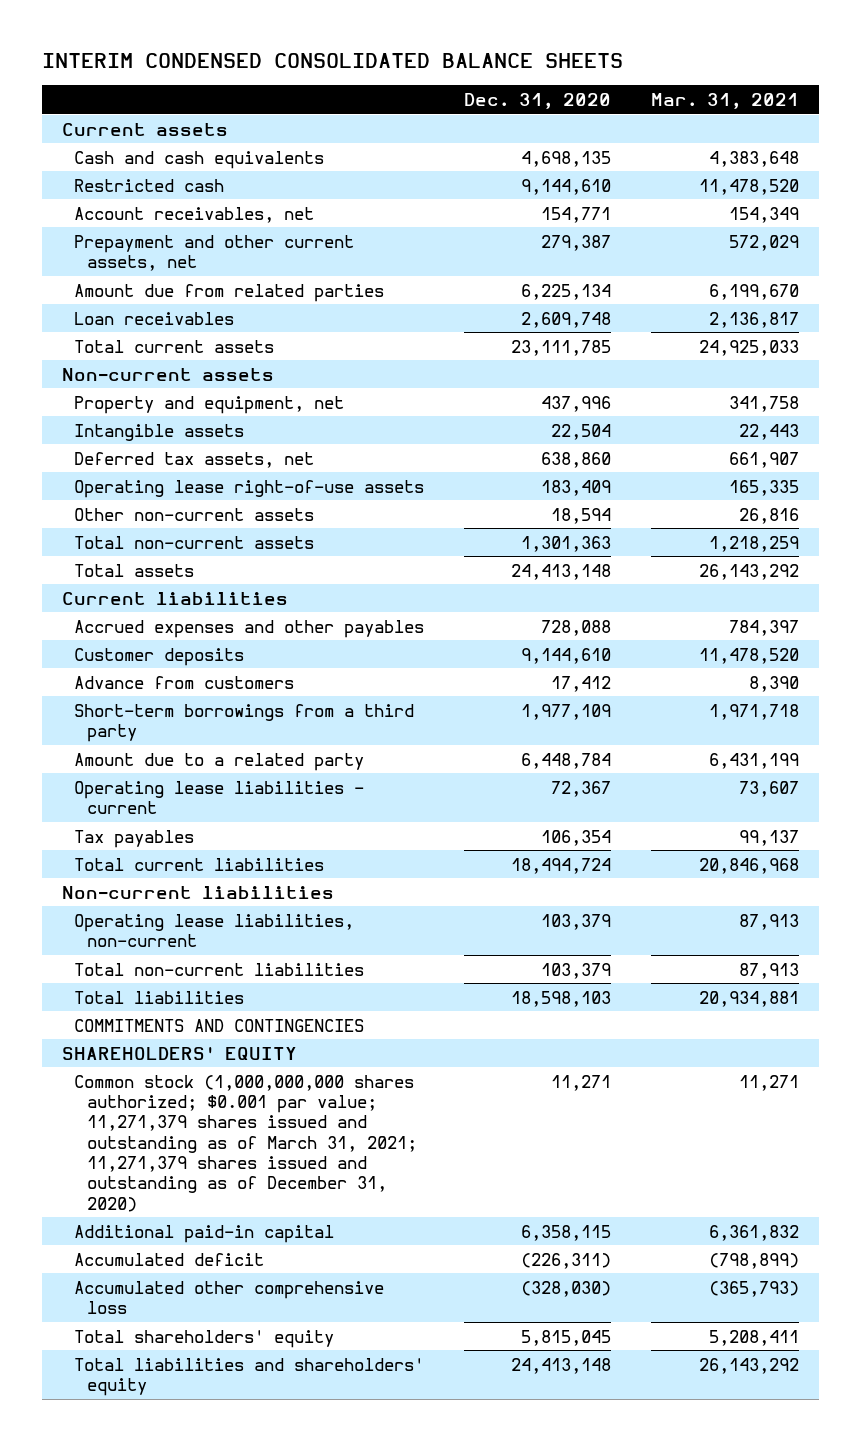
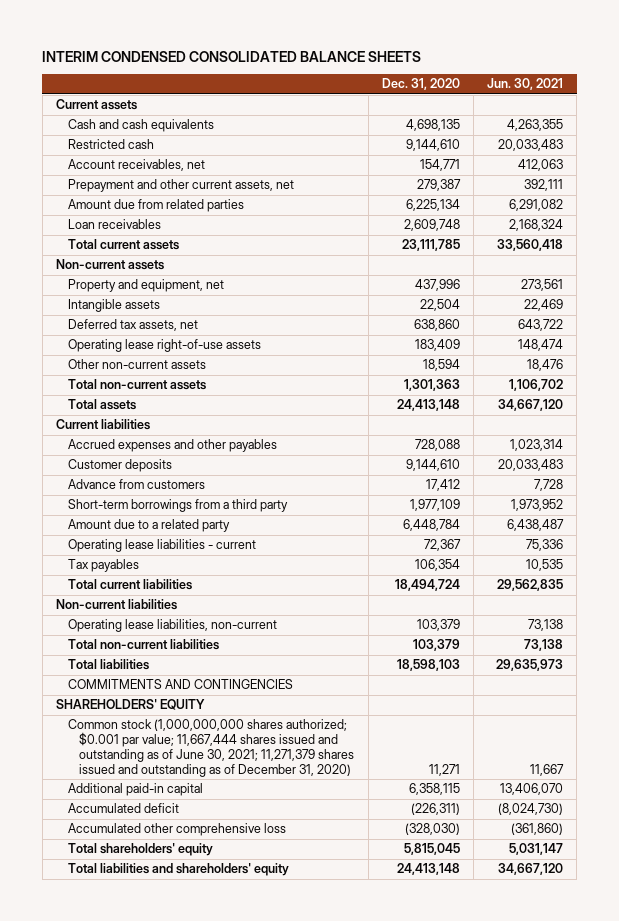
- | Dec. 31, 2020 | Mar. 31, 2021
+ | Dec. 31, 2020 | Jun. 30, 2021
- Common stock (1,000,000,000 shares authorized; $0.001 par value; 11,271,379 shares issued and outstanding as of March 31, 2021; 11,271,379 shares issued and outstanding as of December 31, 2020) | 11,271 | 11,271
+ Common stock (1,000,000,000 shares authorized; $0.001 par value; 11,667,444 shares issued and outstanding as of June 30, 2021; 11,271,379 shares issued and outstanding as of December 31, 2020) | 11,271 | 11,667

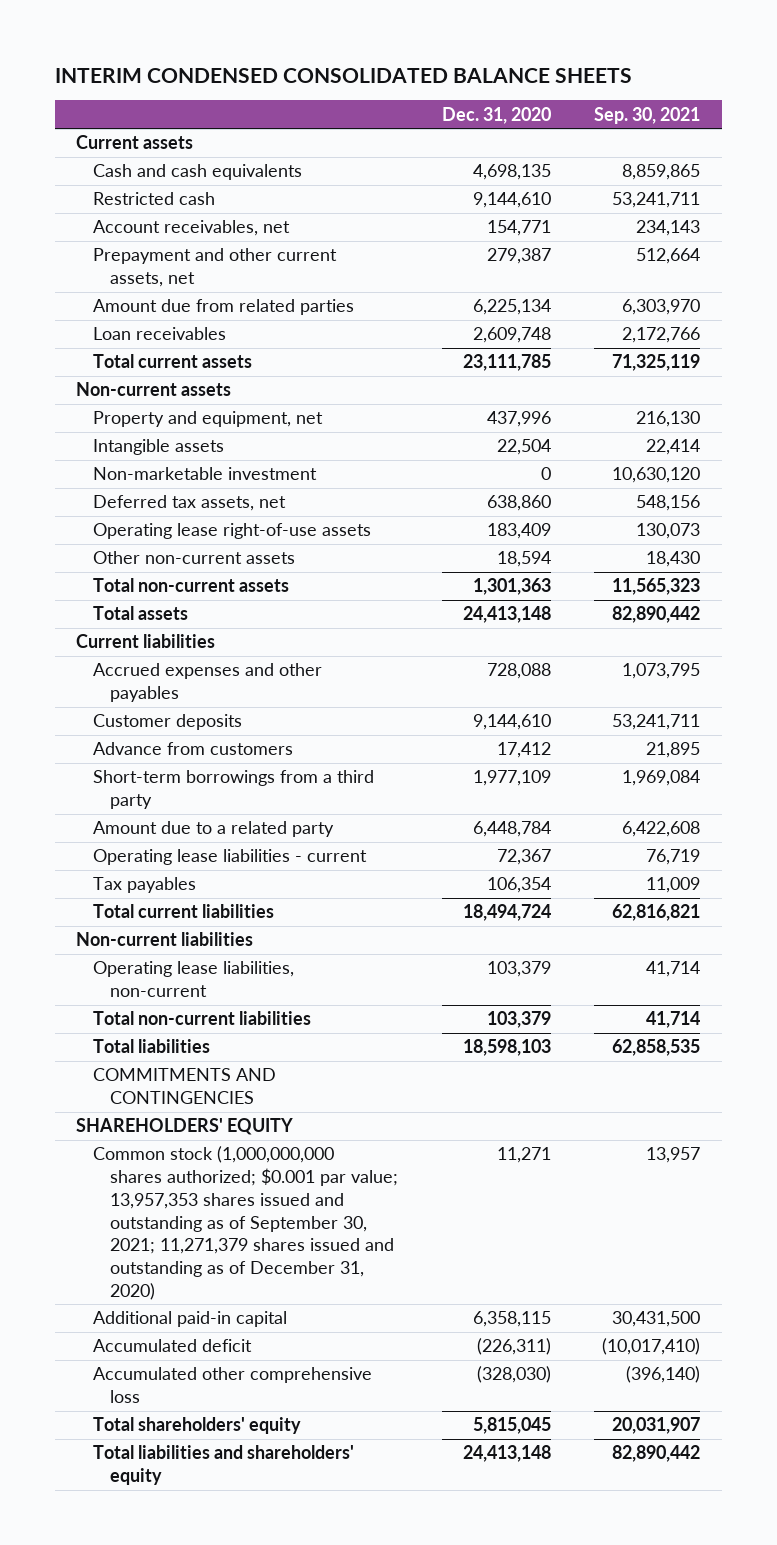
- | Dec. 31, 2020 | Jun. 30, 2021
+ | Dec. 31, 2020 | Sep. 30, 2021
+ Non-marketable investment | 0 | 10,630,120
- Common stock (1,000,000,000 shares authorized; $0.001 par value; 11,667,444 shares issued and outstanding as of June 30, 2021; 11,271,379 shares issued and outstanding as of December 31, 2020) | 11,271 | 11,667
+ Common stock (1,000,000,000 shares authorized; $0.001 par value; 13,957,353 shares issued and outstanding as of September 30, 2021; 11,271,379 shares issued and outstanding as of December 31, 2020) | 11,271 | 13,957

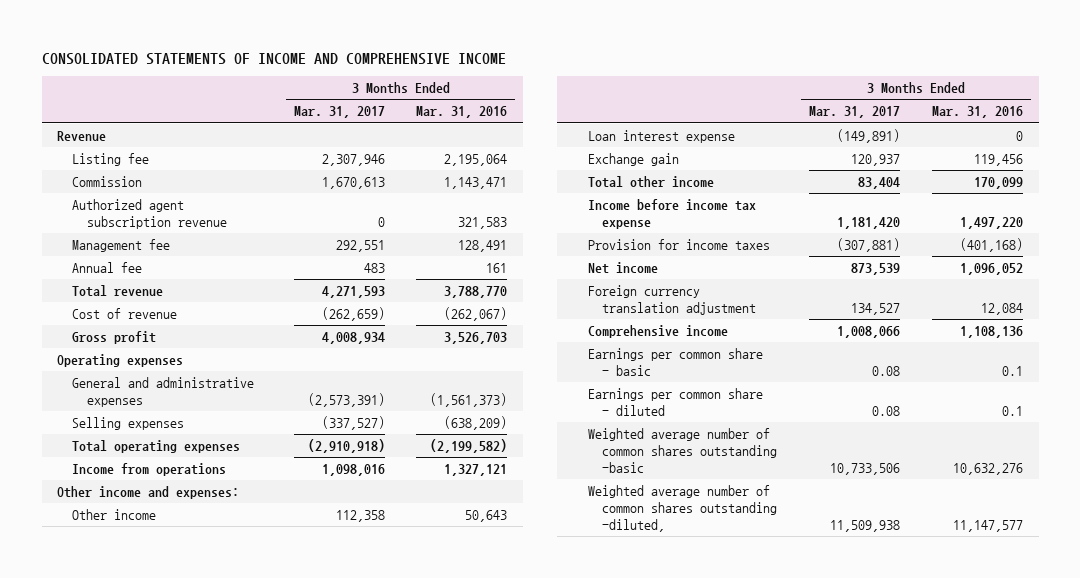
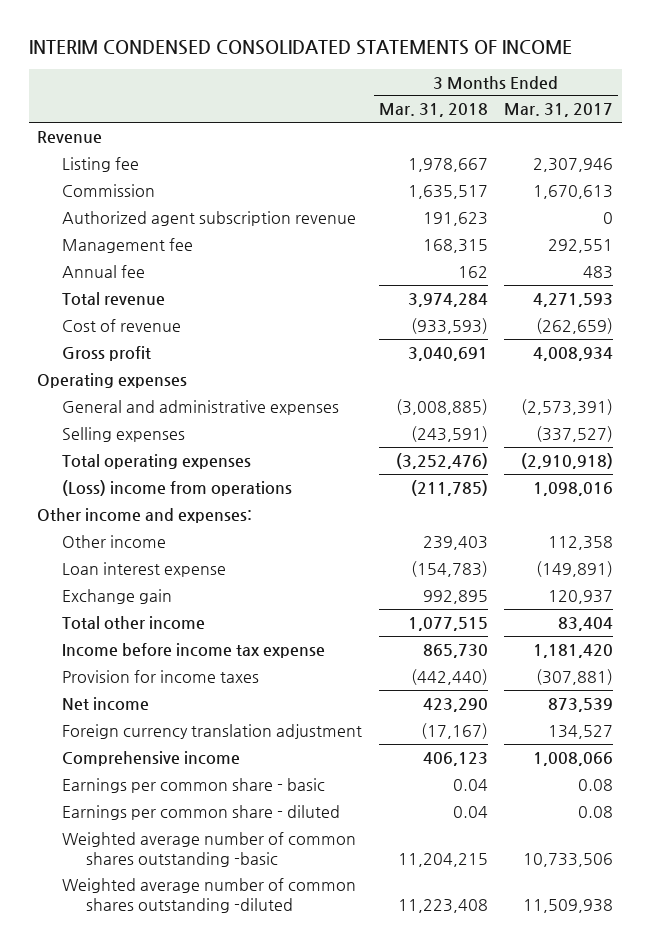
- CONSOLIDATED STATEMENTS OF INCOME AND COMPREHENSIVE INCOME
+ INTERIM CONDENSED CONSOLIDATED STATEMENTS OF INCOME
- | 3 Months Ended Mar. 31, 2017 | 3 Months Ended Mar. 31, 2016
+ | 3 Months Ended Mar. 31, 2018 | 3 Months Ended Mar. 31, 2017
- Income from operations | 1,098,016 | 1,327,121
+ (Loss) income from operations | (211,785) | 1,098,016
- Weighted average number of common shares outstanding -diluted, | 11,509,938 | 11,147,577
+ Weighted average number of common shares outstanding -diluted | 11,223,408 | 11,509,938

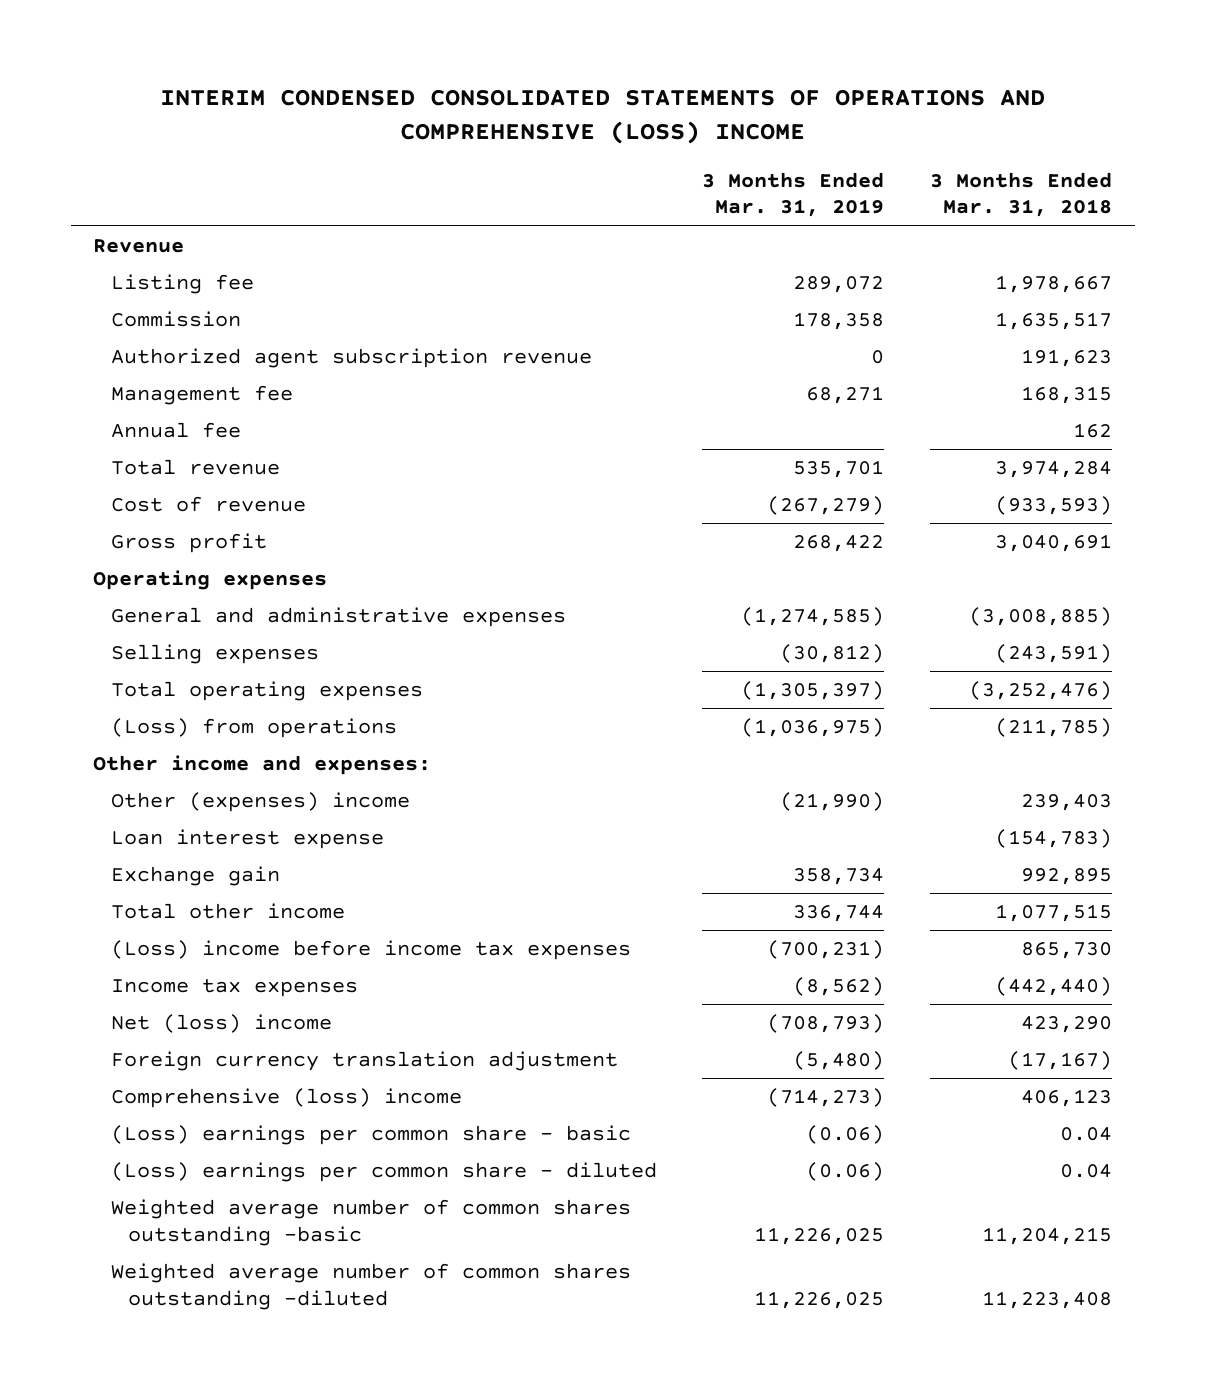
- INTERIM CONDENSED CONSOLIDATED STATEMENTS OF INCOME
+ INTERIM CONDENSED CONSOLIDATED STATEMENTS OF OPERATIONS AND COMPREHENSIVE (LOSS) INCOME
- | 3 Months Ended Mar. 31, 2018 | 3 Months Ended Mar. 31, 2017
+ | 3 Months Ended Mar. 31, 2019 | 3 Months Ended Mar. 31, 2018
- (Loss) income from operations | (211,785) | 1,098,016
+ (Loss) from operations | (1,036,975) | (211,785)
- Other income | 239,403 | 112,358
+ Other (expenses) income | (21,990) | 239,403
- Income before income tax expense | 865,730 | 1,181,420
- Provision for income taxes | (442,440) | (307,881)
- Net income | 423,290 | 873,539
+ (Loss) income before income tax expenses | (700,231) | 865,730
+ Income tax expenses | (8,562) | (442,440)
+ Net (loss) income | (708,793) | 423,290
- Comprehensive income | 406,123 | 1,008,066
- Earnings per common share - basic | 0.04 | 0.08
- Earnings per common share - diluted | 0.04 | 0.08
+ Comprehensive (loss) income | (714,273) | 406,123
+ (Loss) earnings per common share - basic | (0.06) | 0.04
+ (Loss) earnings per common share - diluted | (0.06) | 0.04

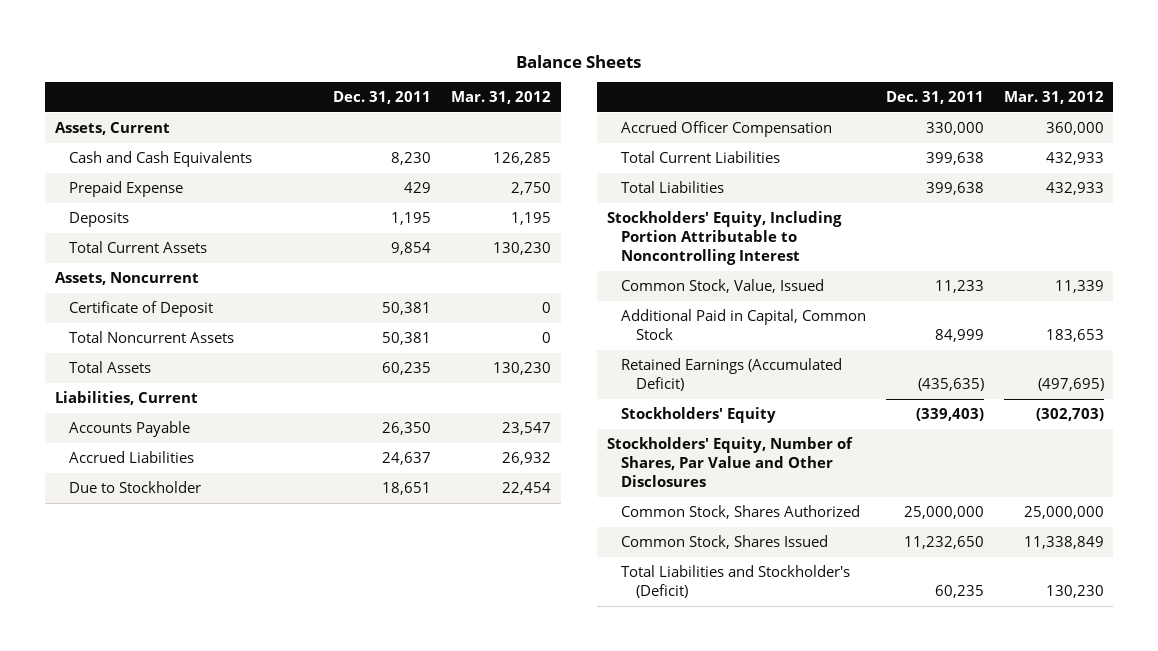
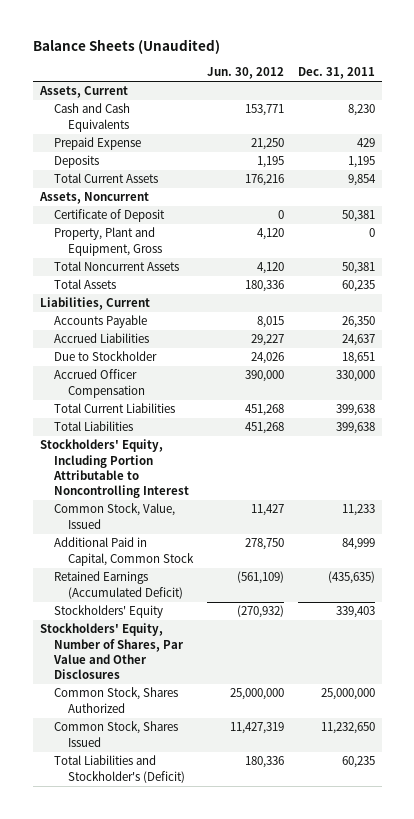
- Balance Sheets
+ Balance Sheets (Unaudited)
- | Dec. 31, 2011 | Mar. 31, 2012
+ | Jun. 30, 2012 | Dec. 31, 2011
+ Property, Plant and Equipment, Gross | 4,120 | 0
- Stockholders' Equity | (339,403) | (302,703)
+ Stockholders' Equity | (270,932) | 339,403

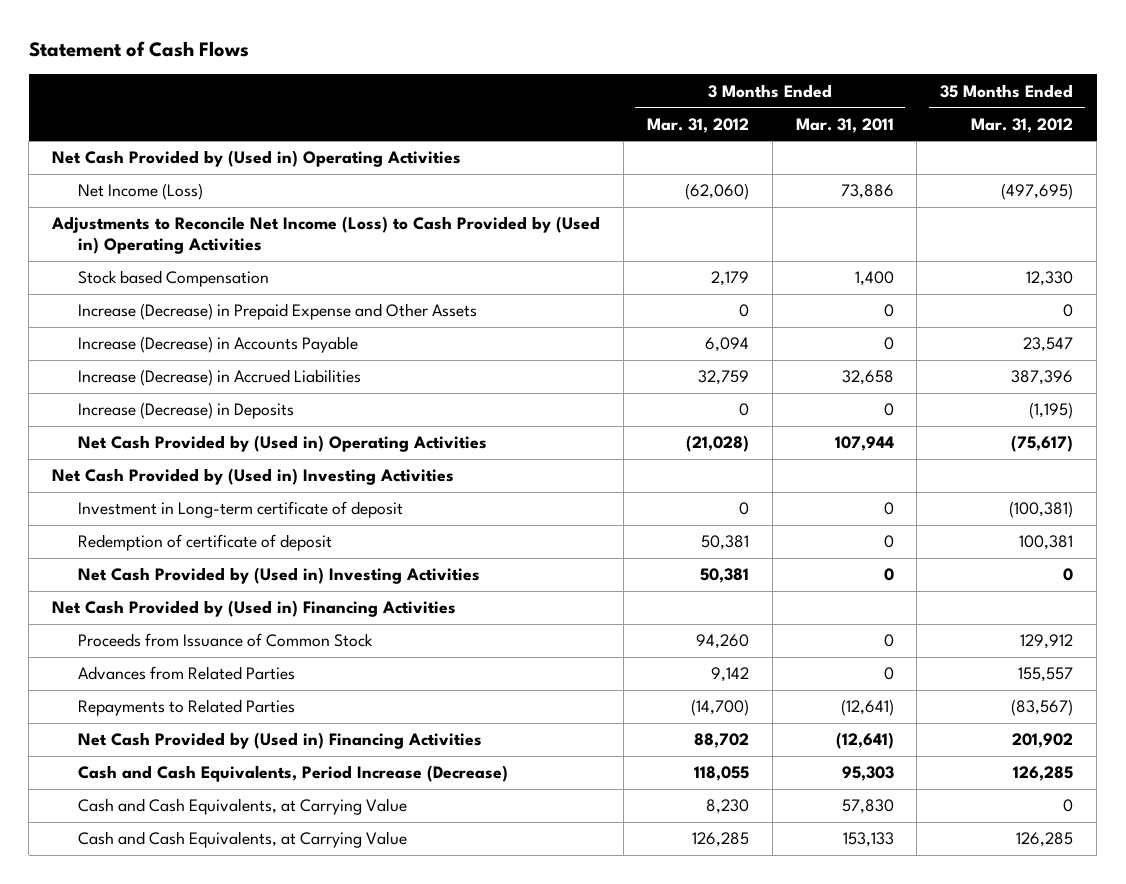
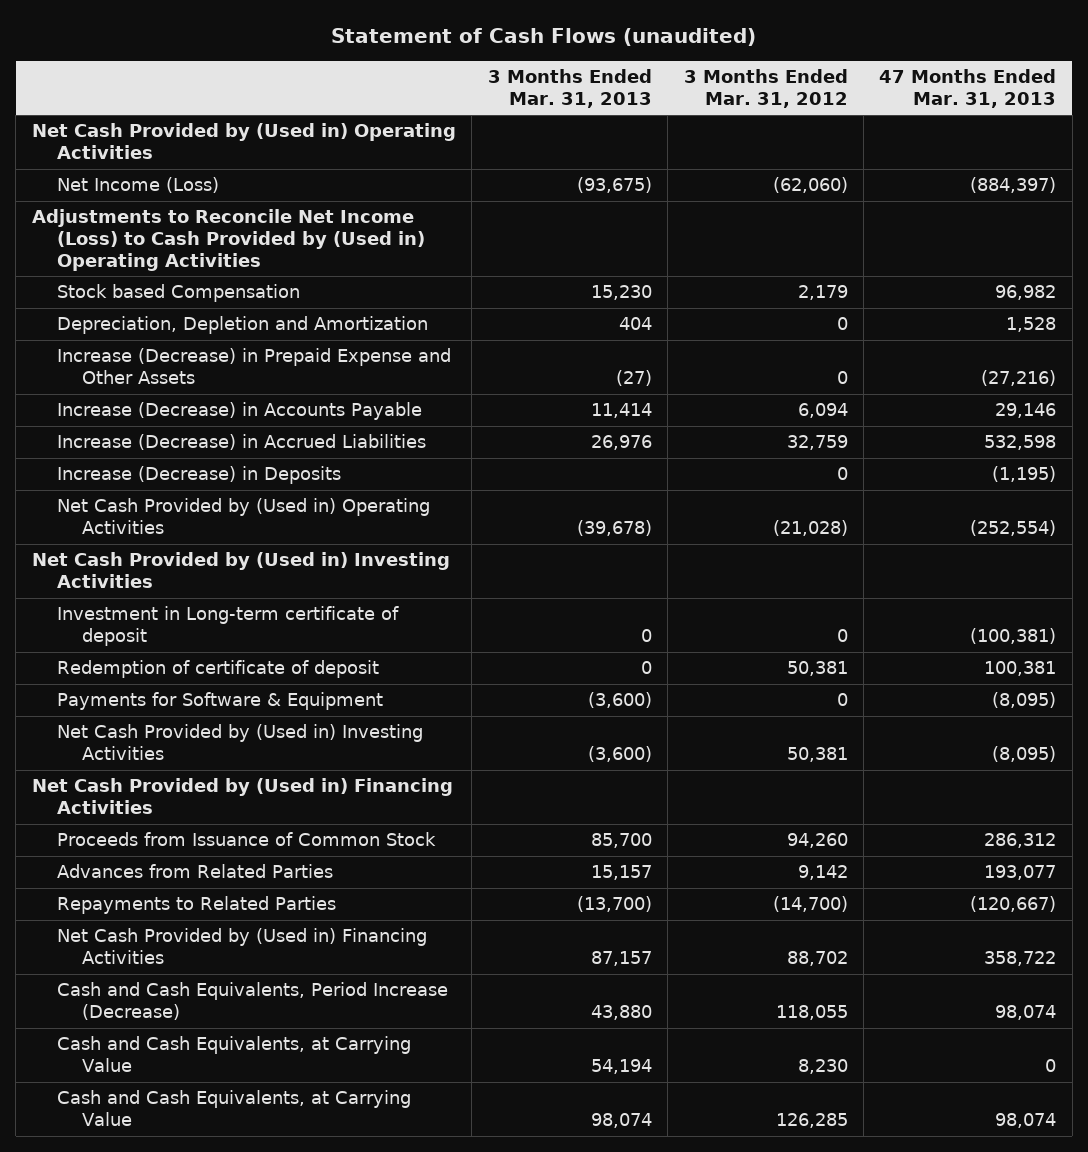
- Statement of Cash Flows
+ Statement of Cash Flows (unaudited)
- | 3 Months Ended Mar. 31, 2012 | 3 Months Ended Mar. 31, 2011 | 35 Months Ended Mar. 31, 2012
+ | 3 Months Ended Mar. 31, 2013 | 3 Months Ended Mar. 31, 2012 | 47 Months Ended Mar. 31, 2013
+ Depreciation, Depletion and Amortization | 404 | 0 | 1,528
+ Payments for Software & Equipment | (3,600) | 0 | (8,095)

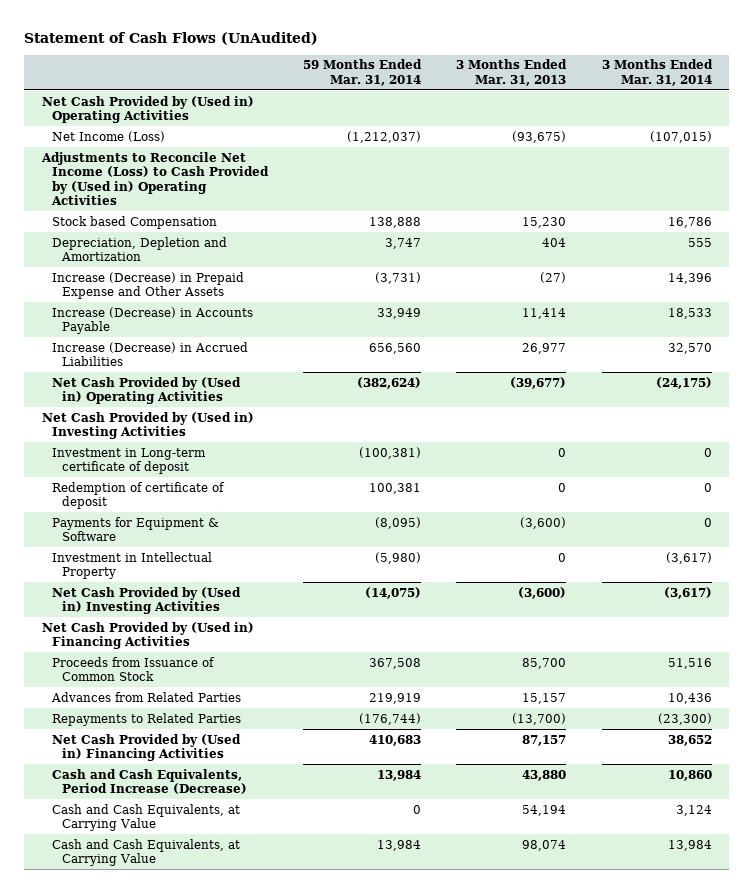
- Statement of Cash Flows (unaudited)
+ Statement of Cash Flows (UnAudited)
- | 3 Months Ended Mar. 31, 2013 | 3 Months Ended Mar. 31, 2012 | 47 Months Ended Mar. 31, 2013
+ | 59 Months Ended Mar. 31, 2014 | 3 Months Ended Mar. 31, 2013 | 3 Months Ended Mar. 31, 2014
- Increase (Decrease) in Accrued Liabilities | 26,976 | 32,759 | 532,598
- Increase (Decrease) in Deposits | | 0 | (1,195)
- Net Cash Provided by (Used in) Operating Activities | (39,678) | (21,028) | (252,554)
+ Increase (Decrease) in Accrued Liabilities | 656,560 | 26,977 | 32,570
+ Net Cash Provided by (Used in) Operating Activities | (382,624) | (39,677) | (24,175)
- Payments for Software & Equipment | (3,600) | 0 | (8,095)
+ Payments for Equipment & Software | (8,095) | (3,600) | 0
+ Investment in Intellectual Property | (5,980) | 0 | (3,617)

